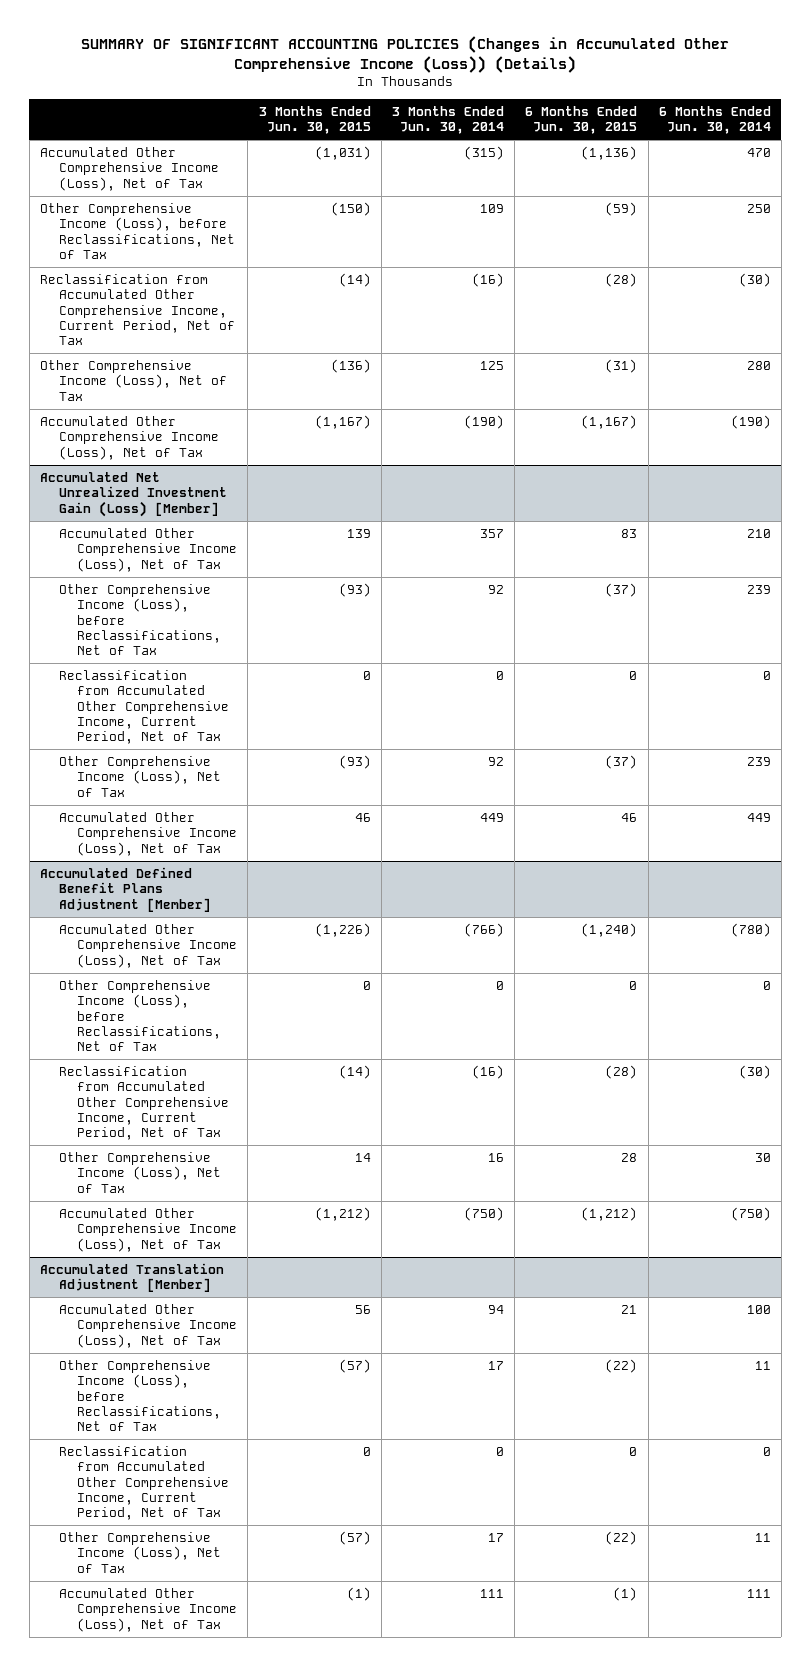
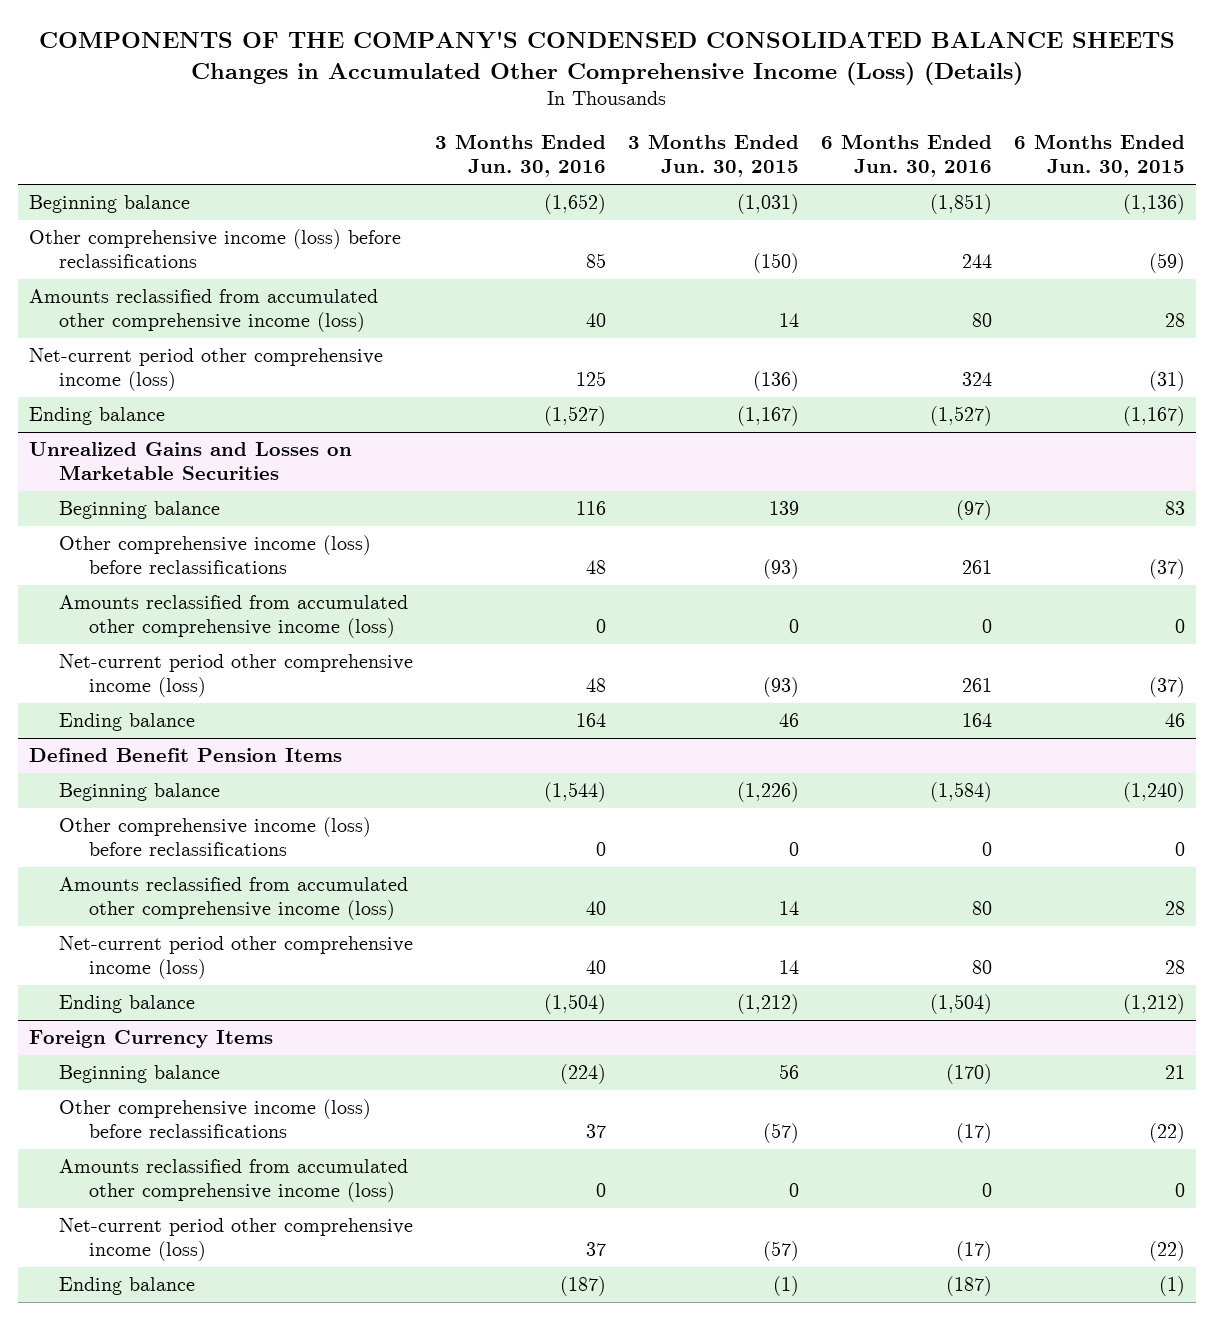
- SUMMARY OF SIGNIFICANT ACCOUNTING POLICIES (Changes in Accumulated Other Comprehensive Income (Loss)) (Details)
+ COMPONENTS OF THE COMPANY'S CONDENSED CONSOLIDATED BALANCE SHEETS Changes in Accumulated Other Comprehensive Income (Loss) (Details)
- | 3 Months Ended Jun. 30, 2015 | 3 Months Ended Jun. 30, 2014 | 6 Months Ended Jun. 30, 2015 | 6 Months Ended Jun. 30, 2014
+ | 3 Months Ended Jun. 30, 2016 | 3 Months Ended Jun. 30, 2015 | 6 Months Ended Jun. 30, 2016 | 6 Months Ended Jun. 30, 2015
- Accumulated Other Comprehensive Income (Loss), Net of Tax | (1,031) | (315) | (1,136) | 470
- Other Comprehensive Income (Loss), before Reclassifications, Net of Tax | (150) | 109 | (59) | 250
- Reclassification from Accumulated Other Comprehensive Income, Current Period, Net of Tax | (14) | (16) | (28) | (30)
- Other Comprehensive Income (Loss), Net of Tax | (136) | 125 | (31) | 280
- Accumulated Other Comprehensive Income (Loss), Net of Tax | (1,167) | (190) | (1,167) | (190)
- Accumulated Net Unrealized Investment Gain (Loss) [Member]
- Accumulated Other Comprehensive Income (Loss), Net of Tax | 139 | 357 | 83 | 210
- Other Comprehensive Income (Loss), before Reclassifications, Net of Tax | (93) | 92 | (37) | 239
- Reclassification from Accumulated Other Comprehensive Income, Current Period, Net of Tax | 0 | 0 | 0 | 0
- Other Comprehensive Income (Loss), Net of Tax | (93) | 92 | (37) | 239
- Accumulated Other Comprehensive Income (Loss), Net of Tax | 46 | 449 | 46 | 449
- Accumulated Defined Benefit Plans Adjustment [Member]
- Accumulated Other Comprehensive Income (Loss), Net of Tax | (1,226) | (766) | (1,240) | (780)
- Other Comprehensive Income (Loss), before Reclassifications, Net of Tax | 0 | 0 | 0 | 0
- Reclassification from Accumulated Other Comprehensive Income, Current Period, Net of Tax | (14) | (16) | (28) | (30)
- Other Comprehensive Income (Loss), Net of Tax | 14 | 16 | 28 | 30
- Accumulated Other Comprehensive Income (Loss), Net of Tax | (1,212) | (750) | (1,212) | (750)
- Accumulated Translation Adjustment [Member]
- Accumulated Other Comprehensive Income (Loss), Net of Tax | 56 | 94 | 21 | 100
- Other Comprehensive Income (Loss), before Reclassifications, Net of Tax | (57) | 17 | (22) | 11
- Reclassification from Accumulated Other Comprehensive Income, Current Period, Net of Tax | 0 | 0 | 0 | 0
- Other Comprehensive Income (Loss), Net of Tax | (57) | 17 | (22) | 11
- Accumulated Other Comprehensive Income (Loss), Net of Tax | (1) | 111 | (1) | 111
+ Beginning balance | (1,652) | (1,031) | (1,851) | (1,136)
+ Other comprehensive income (loss) before reclassifications | 85 | (150) | 244 | (59)
+ Amounts reclassified from accumulated other comprehensive income (loss) | 40 | 14 | 80 | 28
+ Net-current period other comprehensive income (loss) | 125 | (136) | 324 | (31)
+ Ending balance | (1,527) | (1,167) | (1,527) | (1,167)
+ Unrealized Gains and Losses on Marketable Securities
+ Beginning balance | 116 | 139 | (97) | 83
+ Other comprehensive income (loss) before reclassifications | 48 | (93) | 261 | (37)
+ Amounts reclassified from accumulated other comprehensive income (loss) | 0 | 0 | 0 | 0
+ Net-current period other comprehensive income (loss) | 48 | (93) | 261 | (37)
+ Ending balance | 164 | 46 | 164 | 46
+ Defined Benefit Pension Items
+ Beginning balance | (1,544) | (1,226) | (1,584) | (1,240)
+ Other comprehensive income (loss) before reclassifications | 0 | 0 | 0 | 0
+ Amounts reclassified from accumulated other comprehensive income (loss) | 40 | 14 | 80 | 28
+ Net-current period other comprehensive income (loss) | 40 | 14 | 80 | 28
+ Ending balance | (1,504) | (1,212) | (1,504) | (1,212)
+ Foreign Currency Items
+ Beginning balance | (224) | 56 | (170) | 21
+ Other comprehensive income (loss) before reclassifications | 37 | (57) | (17) | (22)
+ Amounts reclassified from accumulated other comprehensive income (loss) | 0 | 0 | 0 | 0
+ Net-current period other comprehensive income (loss) | 37 | (57) | (17) | (22)
+ Ending balance | (187) | (1) | (187) | (1)

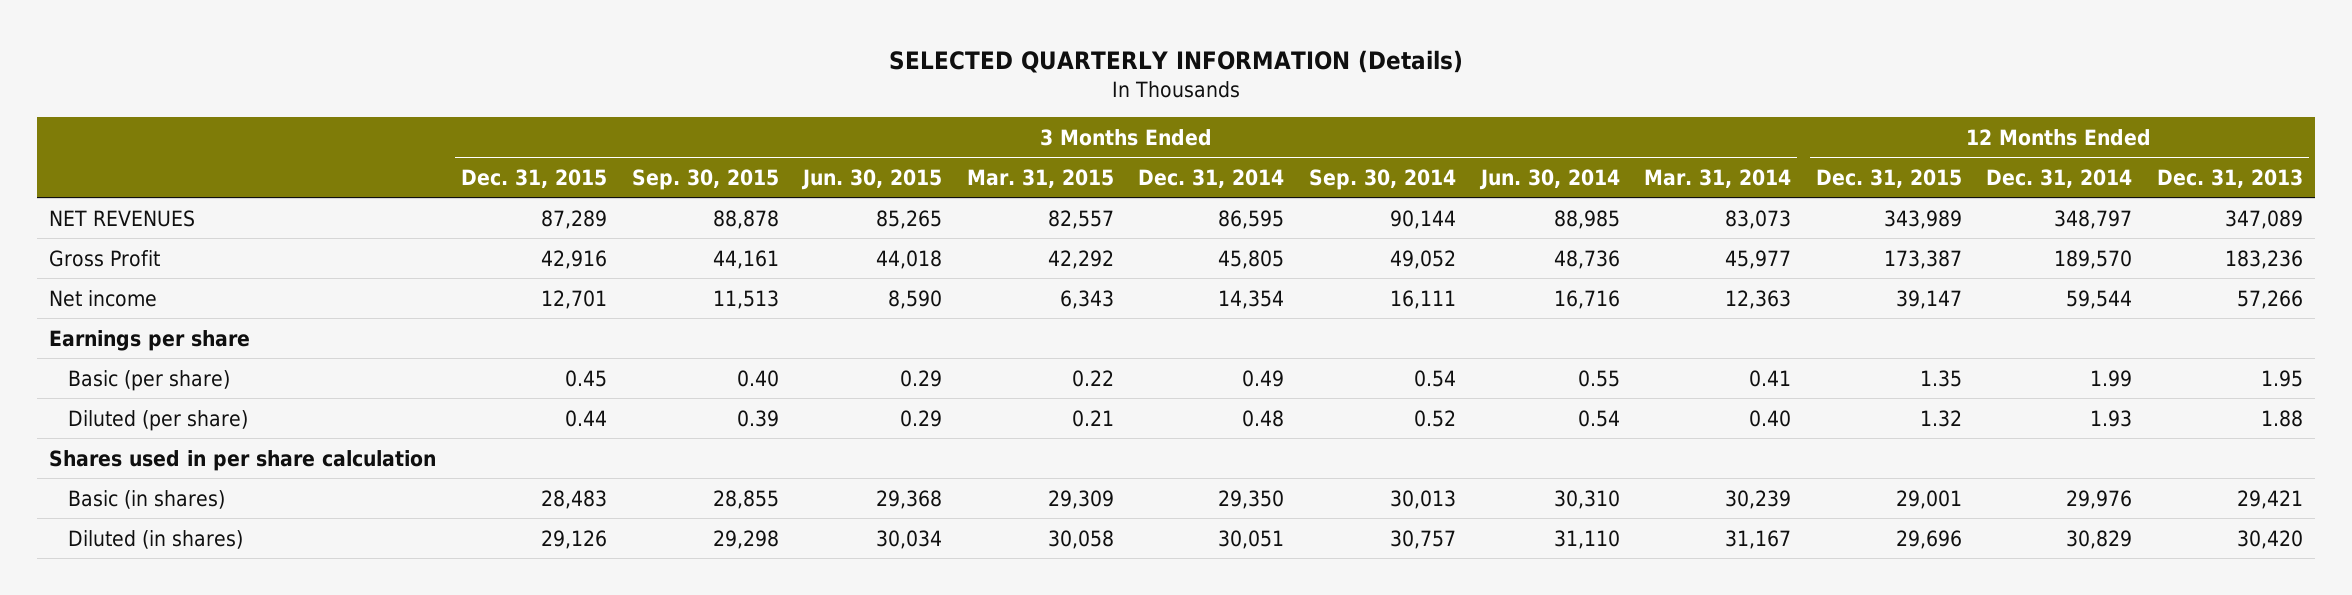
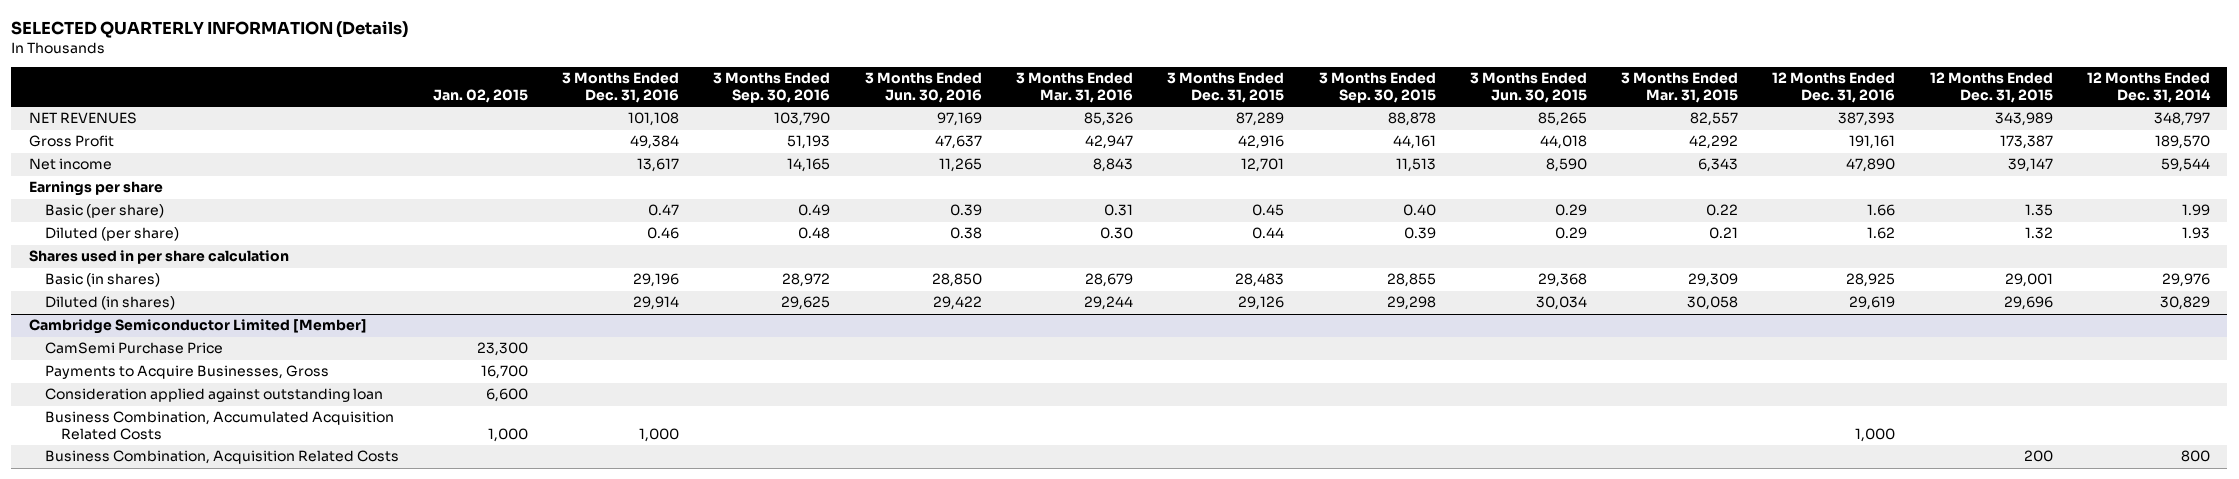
- | 3 Months Ended Dec. 31, 2015 | 3 Months Ended Sep. 30, 2015 | 3 Months Ended Jun. 30, 2015 | 3 Months Ended Mar. 31, 2015 | 3 Months Ended Dec. 31, 2014 | 3 Months Ended Sep. 30, 2014 | 3 Months Ended Jun. 30, 2014 | 3 Months Ended Mar. 31, 2014 | 12 Months Ended Dec. 31, 2015 | 12 Months Ended Dec. 31, 2014 | 12 Months Ended Dec. 31, 2013
+ | Jan. 02, 2015 | 3 Months Ended Dec. 31, 2016 | 3 Months Ended Sep. 30, 2016 | 3 Months Ended Jun. 30, 2016 | 3 Months Ended Mar. 31, 2016 | 3 Months Ended Dec. 31, 2015 | 3 Months Ended Sep. 30, 2015 | 3 Months Ended Jun. 30, 2015 | 3 Months Ended Mar. 31, 2015 | 12 Months Ended Dec. 31, 2016 | 12 Months Ended Dec. 31, 2015 | 12 Months Ended Dec. 31, 2014
+ Cambridge Semiconductor Limited [Member]
+ CamSemi Purchase Price | 23,300 | | | | | | | | | | |
+ Payments to Acquire Businesses, Gross | 16,700 | | | | | | | | | | |
+ Consideration applied against outstanding loan | 6,600 | | | | | | | | | | |
+ Business Combination, Accumulated Acquisition Related Costs | 1,000 | 1,000 | | | | | | | | 1,000 | |
+ Business Combination, Acquisition Related Costs | | | | | | | | | | | 200 | 800

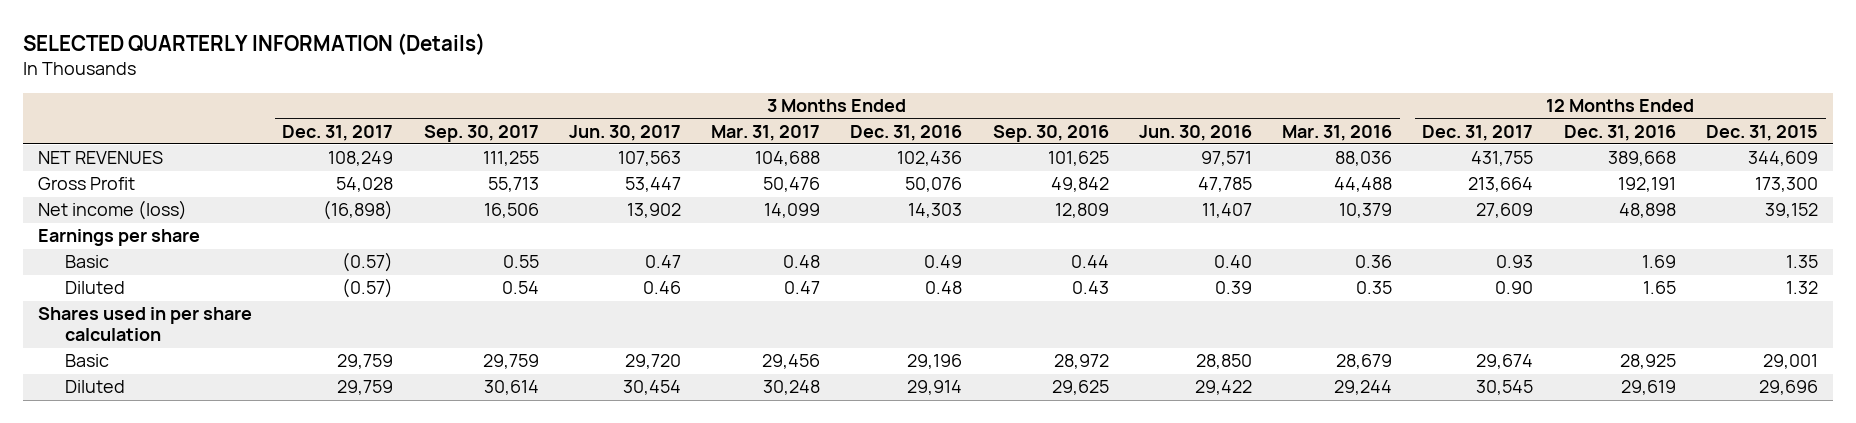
- | Jan. 02, 2015 | 3 Months Ended Dec. 31, 2016 | 3 Months Ended Sep. 30, 2016 | 3 Months Ended Jun. 30, 2016 | 3 Months Ended Mar. 31, 2016 | 3 Months Ended Dec. 31, 2015 | 3 Months Ended Sep. 30, 2015 | 3 Months Ended Jun. 30, 2015 | 3 Months Ended Mar. 31, 2015 | 12 Months Ended Dec. 31, 2016 | 12 Months Ended Dec. 31, 2015 | 12 Months Ended Dec. 31, 2014
+ | 3 Months Ended Dec. 31, 2017 | 3 Months Ended Sep. 30, 2017 | 3 Months Ended Jun. 30, 2017 | 3 Months Ended Mar. 31, 2017 | 3 Months Ended Dec. 31, 2016 | 3 Months Ended Sep. 30, 2016 | 3 Months Ended Jun. 30, 2016 | 3 Months Ended Mar. 31, 2016 | 12 Months Ended Dec. 31, 2017 | 12 Months Ended Dec. 31, 2016 | 12 Months Ended Dec. 31, 2015
- NET REVENUES | | 101,108 | 103,790 | 97,169 | 85,326 | 87,289 | 88,878 | 85,265 | 82,557 | 387,393 | 343,989 | 348,797
- Gross Profit | | 49,384 | 51,193 | 47,637 | 42,947 | 42,916 | 44,161 | 44,018 | 42,292 | 191,161 | 173,387 | 189,570
- Net income | | 13,617 | 14,165 | 11,265 | 8,843 | 12,701 | 11,513 | 8,590 | 6,343 | 47,890 | 39,147 | 59,544
+ NET REVENUES | 108,249 | 111,255 | 107,563 | 104,688 | 102,436 | 101,625 | 97,571 | 88,036 | 431,755 | 389,668 | 344,609
+ Gross Profit | 54,028 | 55,713 | 53,447 | 50,476 | 50,076 | 49,842 | 47,785 | 44,488 | 213,664 | 192,191 | 173,300
+ Net income (loss) | (16,898) | 16,506 | 13,902 | 14,099 | 14,303 | 12,809 | 11,407 | 10,379 | 27,609 | 48,898 | 39,152
- Basic (per share) | | 0.47 | 0.49 | 0.39 | 0.31 | 0.45 | 0.40 | 0.29 | 0.22 | 1.66 | 1.35 | 1.99
- Diluted (per share) | | 0.46 | 0.48 | 0.38 | 0.30 | 0.44 | 0.39 | 0.29 | 0.21 | 1.62 | 1.32 | 1.93
+ Basic | (0.57) | 0.55 | 0.47 | 0.48 | 0.49 | 0.44 | 0.40 | 0.36 | 0.93 | 1.69 | 1.35
+ Diluted | (0.57) | 0.54 | 0.46 | 0.47 | 0.48 | 0.43 | 0.39 | 0.35 | 0.90 | 1.65 | 1.32
- Basic (in shares) | | 29,196 | 28,972 | 28,850 | 28,679 | 28,483 | 28,855 | 29,368 | 29,309 | 28,925 | 29,001 | 29,976
- Diluted (in shares) | | 29,914 | 29,625 | 29,422 | 29,244 | 29,126 | 29,298 | 30,034 | 30,058 | 29,619 | 29,696 | 30,829
- Cambridge Semiconductor Limited [Member]
- CamSemi Purchase Price | 23,300 | | | | | | | | | | |
- Payments to Acquire Businesses, Gross | 16,700 | | | | | | | | | | |
- Consideration applied against outstanding loan | 6,600 | | | | | | | | | | |
- Business Combination, Accumulated Acquisition Related Costs | 1,000 | 1,000 | | | | | | | | 1,000 | |
- Business Combination, Acquisition Related Costs | | | | | | | | | | | 200 | 800
+ Basic | 29,759 | 29,759 | 29,720 | 29,456 | 29,196 | 28,972 | 28,850 | 28,679 | 29,674 | 28,925 | 29,001
+ Diluted | 29,759 | 30,614 | 30,454 | 30,248 | 29,914 | 29,625 | 29,422 | 29,244 | 30,545 | 29,619 | 29,696

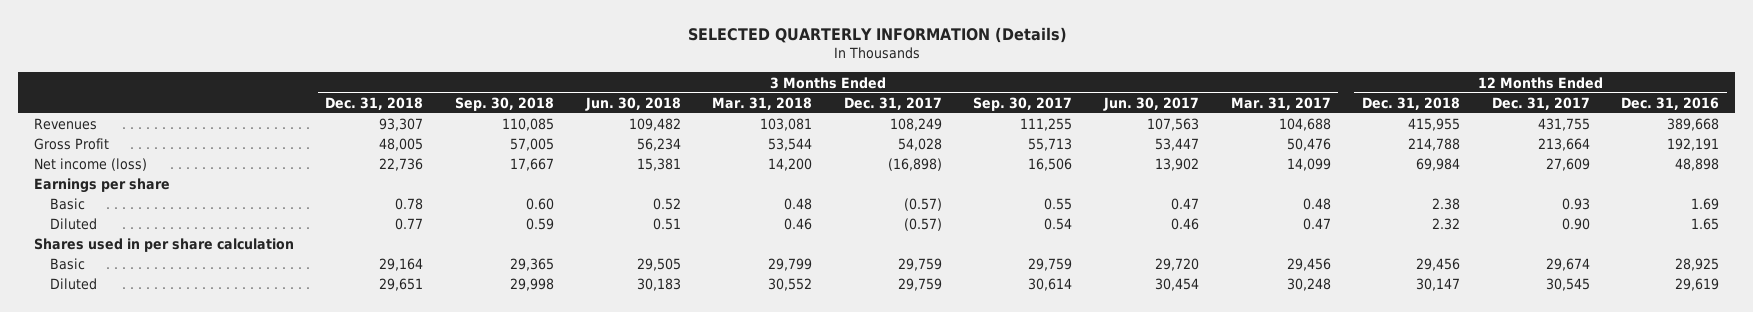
- | 3 Months Ended Dec. 31, 2017 | 3 Months Ended Sep. 30, 2017 | 3 Months Ended Jun. 30, 2017 | 3 Months Ended Mar. 31, 2017 | 3 Months Ended Dec. 31, 2016 | 3 Months Ended Sep. 30, 2016 | 3 Months Ended Jun. 30, 2016 | 3 Months Ended Mar. 31, 2016 | 12 Months Ended Dec. 31, 2017 | 12 Months Ended Dec. 31, 2016 | 12 Months Ended Dec. 31, 2015
+ | 3 Months Ended Dec. 31, 2018 | 3 Months Ended Sep. 30, 2018 | 3 Months Ended Jun. 30, 2018 | 3 Months Ended Mar. 31, 2018 | 3 Months Ended Dec. 31, 2017 | 3 Months Ended Sep. 30, 2017 | 3 Months Ended Jun. 30, 2017 | 3 Months Ended Mar. 31, 2017 | 12 Months Ended Dec. 31, 2018 | 12 Months Ended Dec. 31, 2017 | 12 Months Ended Dec. 31, 2016
- NET REVENUES | 108,249 | 111,255 | 107,563 | 104,688 | 102,436 | 101,625 | 97,571 | 88,036 | 431,755 | 389,668 | 344,609
+ Revenues | 93,307 | 110,085 | 109,482 | 103,081 | 108,249 | 111,255 | 107,563 | 104,688 | 415,955 | 431,755 | 389,668

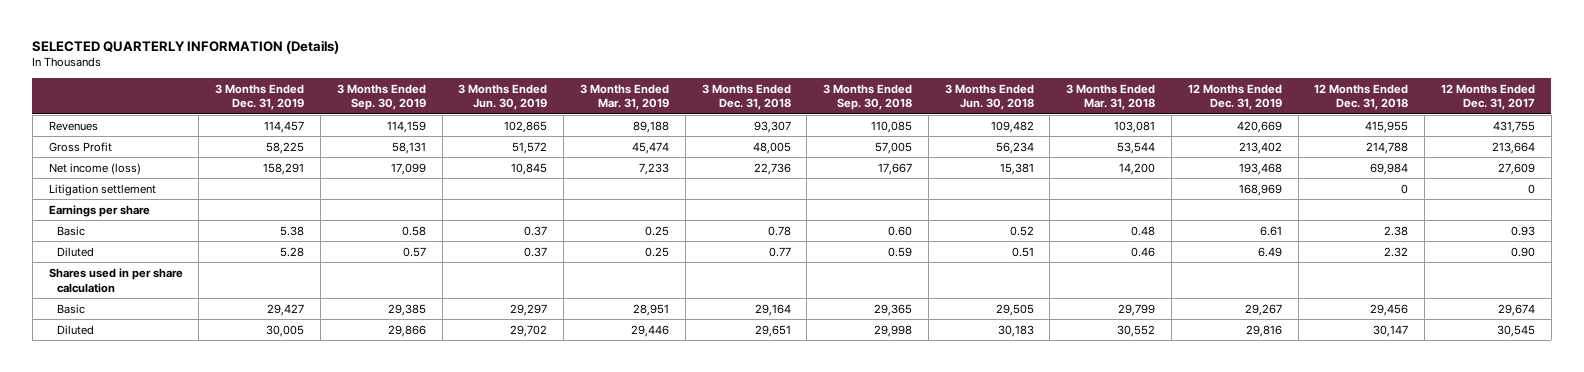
- | 3 Months Ended Dec. 31, 2018 | 3 Months Ended Sep. 30, 2018 | 3 Months Ended Jun. 30, 2018 | 3 Months Ended Mar. 31, 2018 | 3 Months Ended Dec. 31, 2017 | 3 Months Ended Sep. 30, 2017 | 3 Months Ended Jun. 30, 2017 | 3 Months Ended Mar. 31, 2017 | 12 Months Ended Dec. 31, 2018 | 12 Months Ended Dec. 31, 2017 | 12 Months Ended Dec. 31, 2016
+ | 3 Months Ended Dec. 31, 2019 | 3 Months Ended Sep. 30, 2019 | 3 Months Ended Jun. 30, 2019 | 3 Months Ended Mar. 31, 2019 | 3 Months Ended Dec. 31, 2018 | 3 Months Ended Sep. 30, 2018 | 3 Months Ended Jun. 30, 2018 | 3 Months Ended Mar. 31, 2018 | 12 Months Ended Dec. 31, 2019 | 12 Months Ended Dec. 31, 2018 | 12 Months Ended Dec. 31, 2017
+ Litigation settlement | | | | | | | | | 168,969 | 0 | 0

